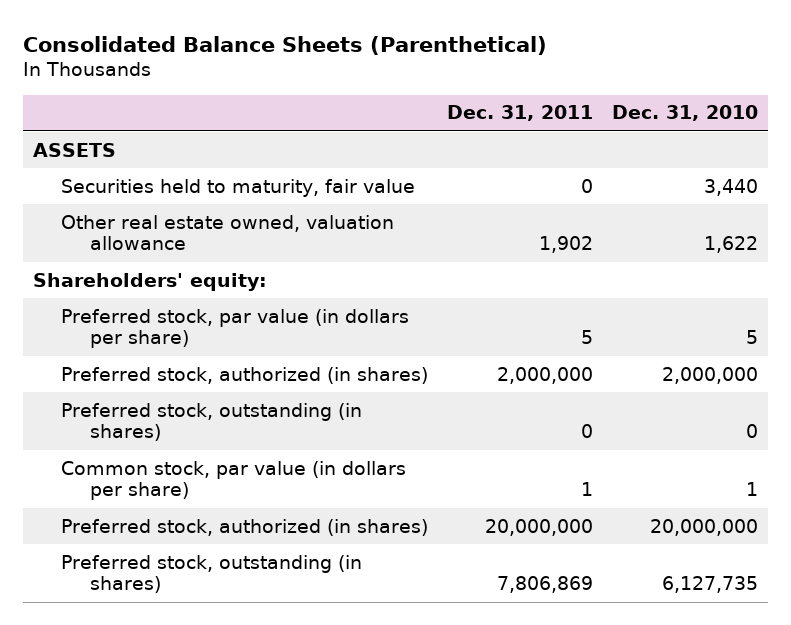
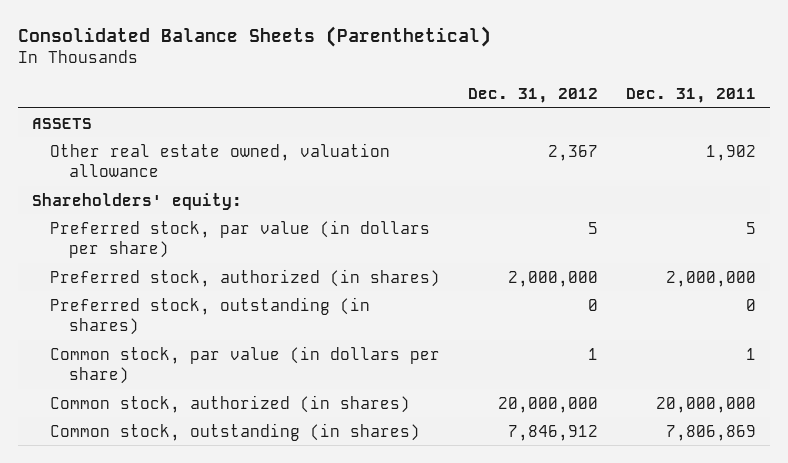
- | Dec. 31, 2011 | Dec. 31, 2010
+ | Dec. 31, 2012 | Dec. 31, 2011
- Securities held to maturity, fair value | 0 | 3,440
- Preferred stock, authorized (in shares) | 20,000,000 | 20,000,000
- Preferred stock, outstanding (in shares) | 7,806,869 | 6,127,735
+ Common stock, authorized (in shares) | 20,000,000 | 20,000,000
+ Common stock, outstanding (in shares) | 7,846,912 | 7,806,869

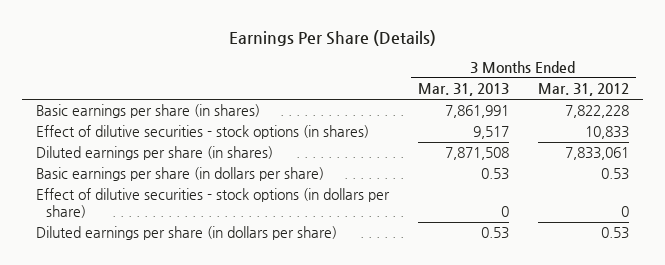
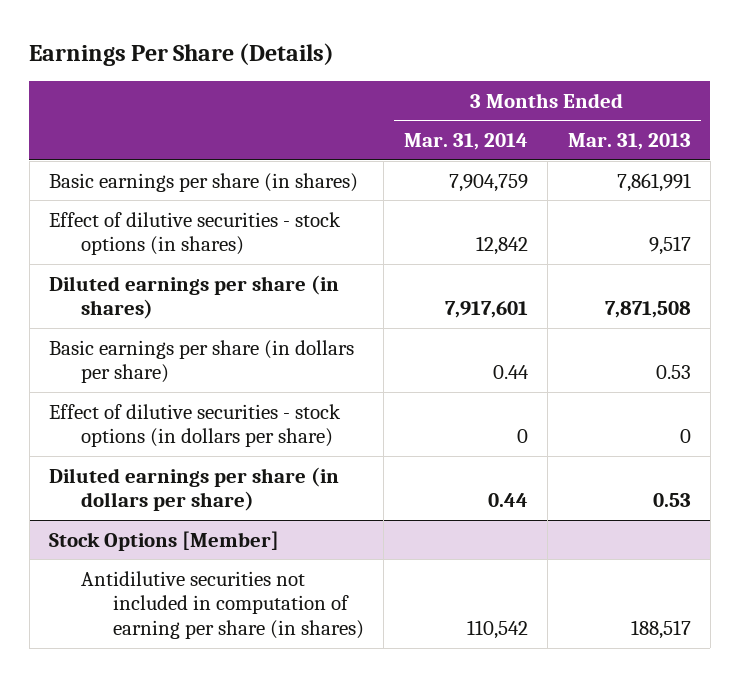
- | 3 Months Ended Mar. 31, 2013 | 3 Months Ended Mar. 31, 2012
+ | 3 Months Ended Mar. 31, 2014 | 3 Months Ended Mar. 31, 2013
+ Stock Options [Member]
+ Antidilutive securities not included in computation of earning per share (in shares) | 110,542 | 188,517

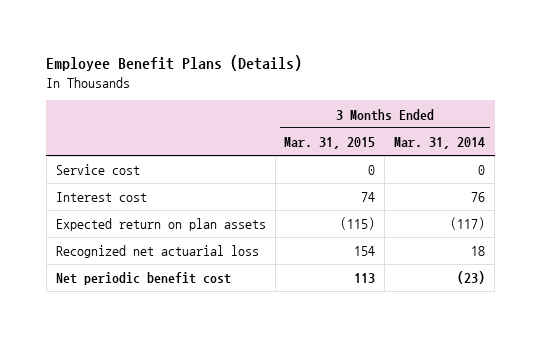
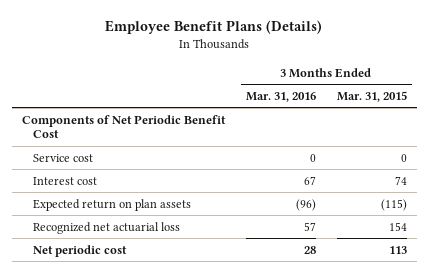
- | 3 Months Ended Mar. 31, 2015 | 3 Months Ended Mar. 31, 2014
+ | 3 Months Ended Mar. 31, 2016 | 3 Months Ended Mar. 31, 2015
+ Components of Net Periodic Benefit Cost
- Net periodic benefit cost | 113 | (23)
+ Net periodic cost | 28 | 113

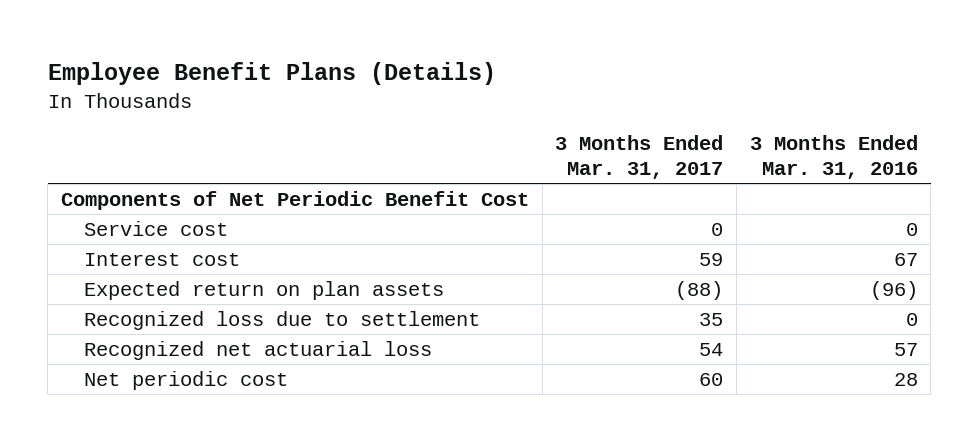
- | 3 Months Ended Mar. 31, 2016 | 3 Months Ended Mar. 31, 2015
+ | 3 Months Ended Mar. 31, 2017 | 3 Months Ended Mar. 31, 2016
+ Recognized loss due to settlement | 35 | 0

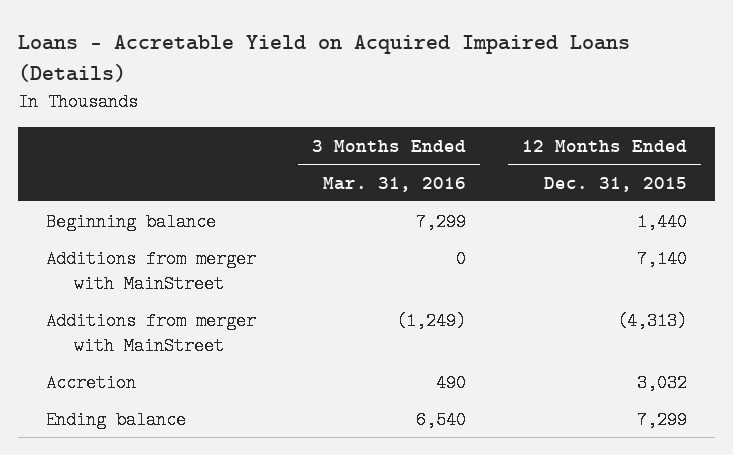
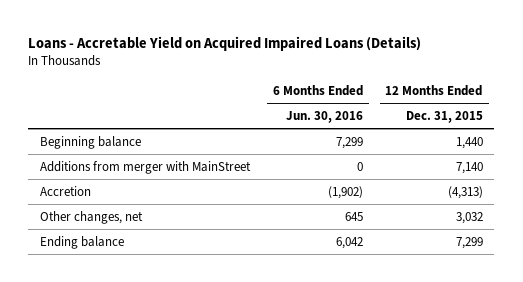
- | 3 Months Ended Mar. 31, 2016 | 12 Months Ended Dec. 31, 2015
+ | 6 Months Ended Jun. 30, 2016 | 12 Months Ended Dec. 31, 2015
- Additions from merger with MainStreet | (1,249) | (4,313)
- Accretion | 490 | 3,032
+ Accretion | (1,902) | (4,313)
+ Other changes, net | 645 | 3,032

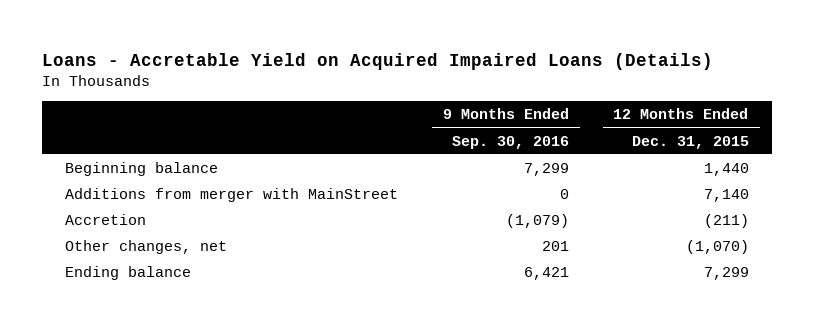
- | 6 Months Ended Jun. 30, 2016 | 12 Months Ended Dec. 31, 2015
+ | 9 Months Ended Sep. 30, 2016 | 12 Months Ended Dec. 31, 2015
- Accretion | (1,902) | (4,313)
- Other changes, net | 645 | 3,032
+ Accretion | (1,079) | (211)
+ Other changes, net | 201 | (1,070)

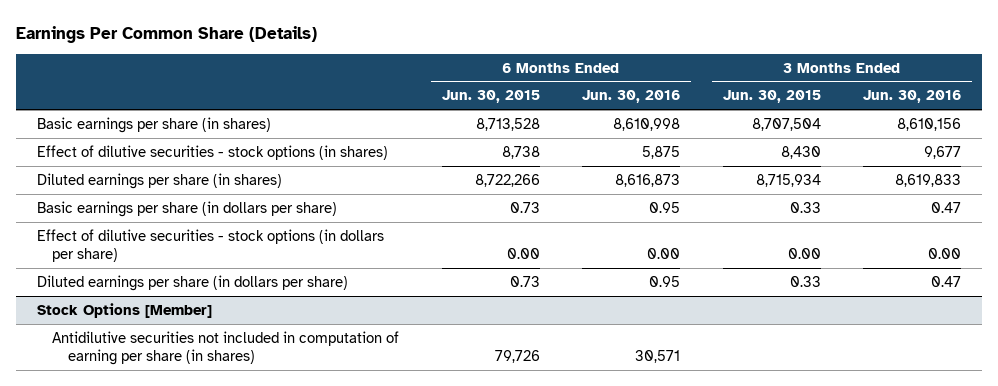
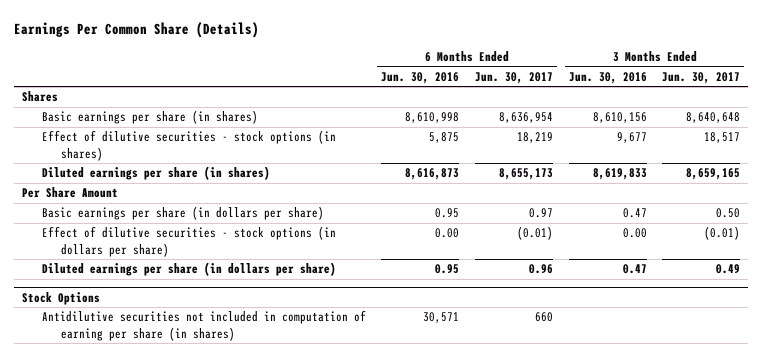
- | 6 Months Ended Jun. 30, 2015 | 6 Months Ended Jun. 30, 2016 | 3 Months Ended Jun. 30, 2015 | 3 Months Ended Jun. 30, 2016
+ | 6 Months Ended Jun. 30, 2016 | 6 Months Ended Jun. 30, 2017 | 3 Months Ended Jun. 30, 2016 | 3 Months Ended Jun. 30, 2017
+ Shares
+ Per Share Amount
- Stock Options [Member]
+ Stock Options

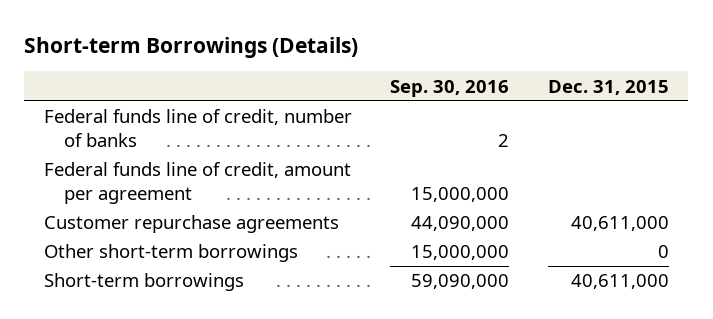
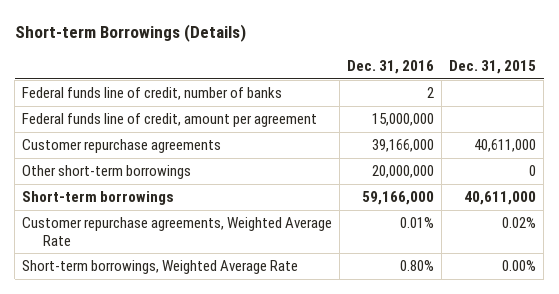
- | Sep. 30, 2016 | Dec. 31, 2015
+ | Dec. 31, 2016 | Dec. 31, 2015
+ Customer repurchase agreements, Weighted Average Rate | 0.01% | 0.02%
+ Short-term borrowings, Weighted Average Rate | 0.80% | 0.00%

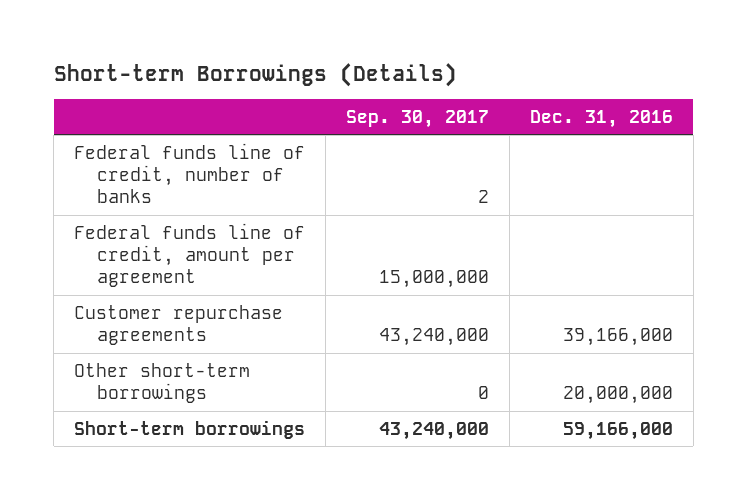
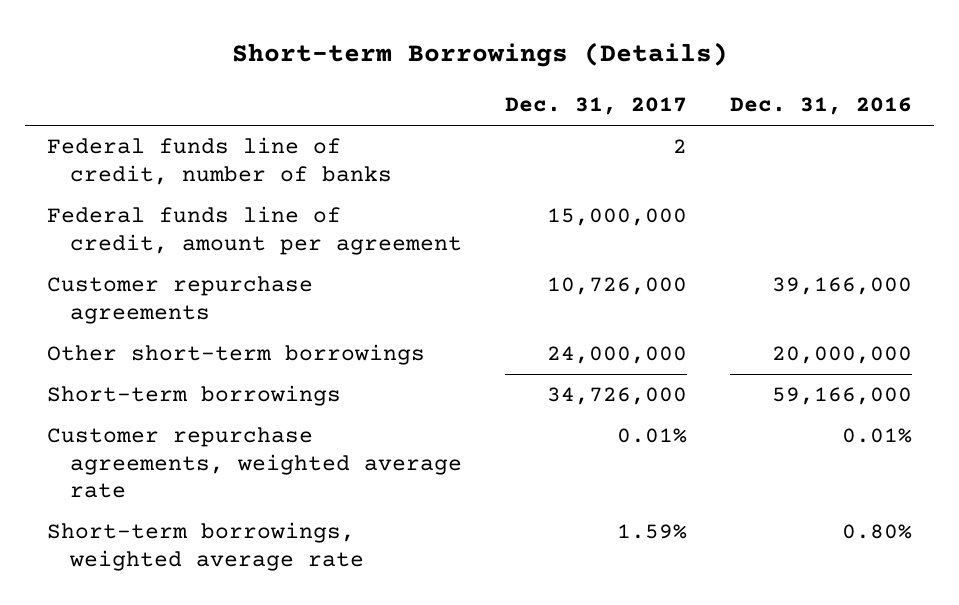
- | Sep. 30, 2017 | Dec. 31, 2016
+ | Dec. 31, 2017 | Dec. 31, 2016
+ Customer repurchase agreements, weighted average rate | 0.01% | 0.01%
+ Short-term borrowings, weighted average rate | 1.59% | 0.80%

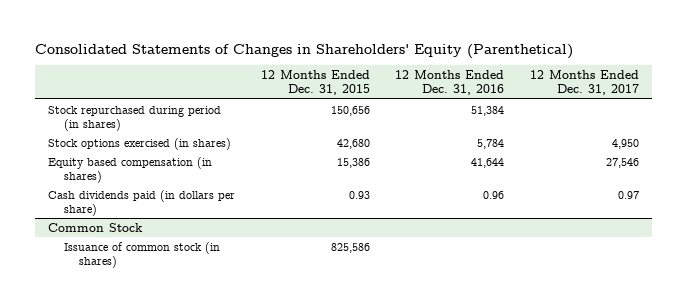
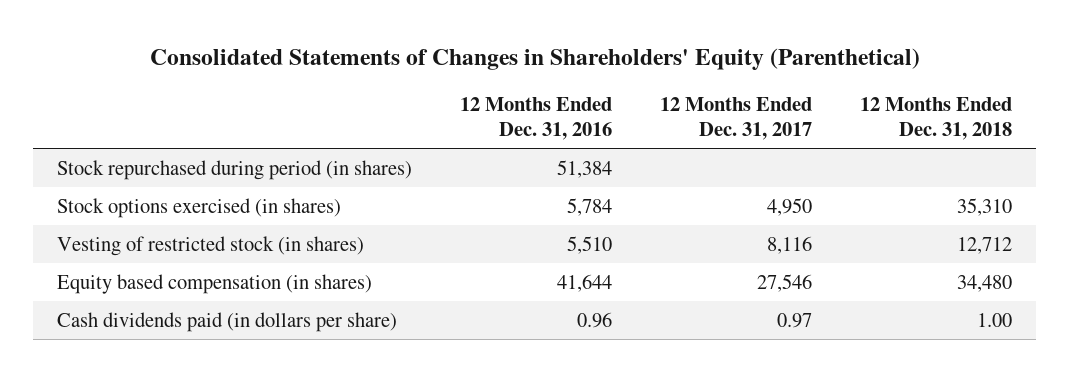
- | 12 Months Ended Dec. 31, 2015 | 12 Months Ended Dec. 31, 2016 | 12 Months Ended Dec. 31, 2017
+ | 12 Months Ended Dec. 31, 2016 | 12 Months Ended Dec. 31, 2017 | 12 Months Ended Dec. 31, 2018
+ Vesting of restricted stock (in shares) | 5,510 | 8,116 | 12,712
- Common Stock
- Issuance of common stock (in shares) | 825,586 | |

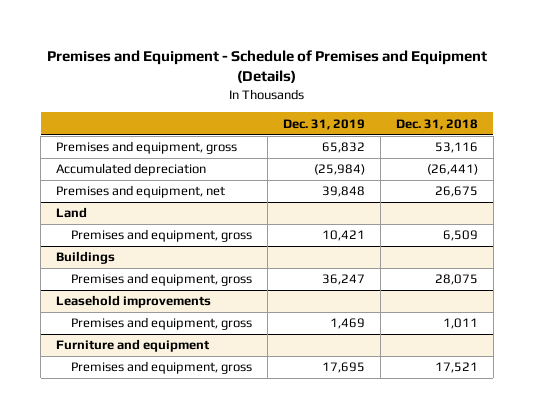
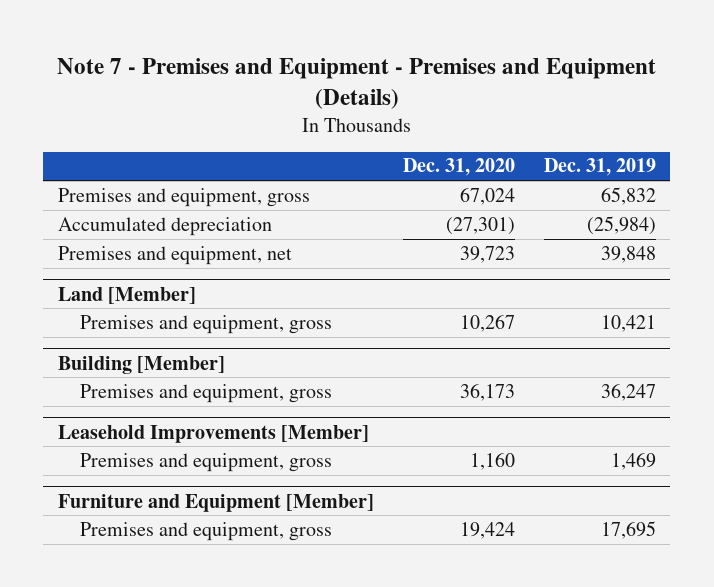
- Premises and Equipment - Schedule of Premises and Equipment (Details)
+ Note 7 - Premises and Equipment - Premises and Equipment (Details)
- | Dec. 31, 2019 | Dec. 31, 2018
+ | Dec. 31, 2020 | Dec. 31, 2019
- Land
+ Land [Member]
- Buildings
+ Building [Member]
- Leasehold improvements
+ Leasehold Improvements [Member]
- Furniture and equipment
+ Furniture and Equipment [Member]

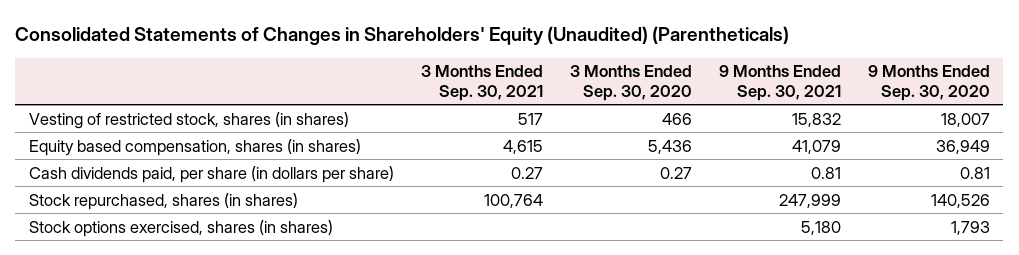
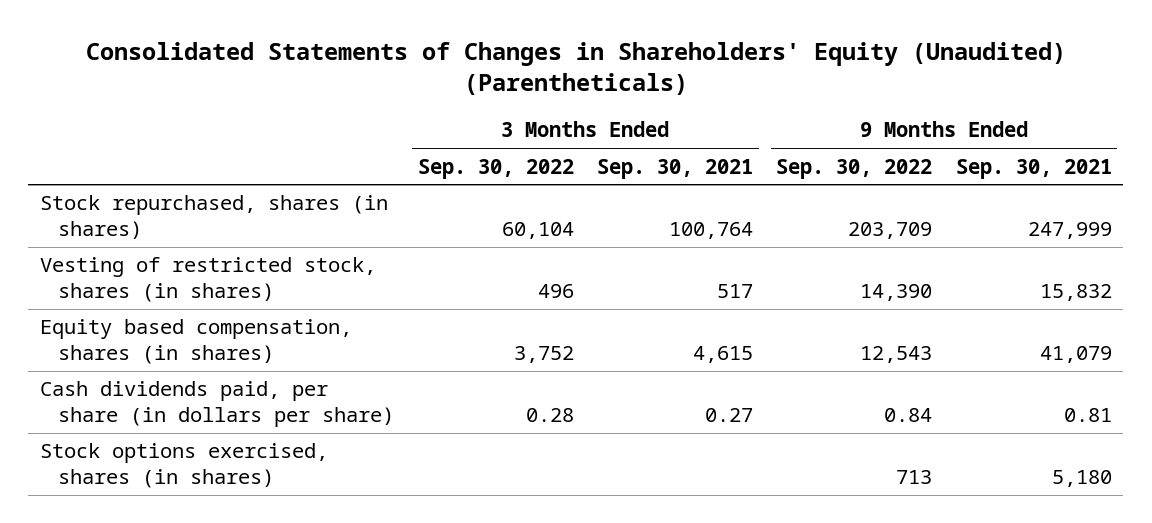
- | 3 Months Ended Sep. 30, 2021 | 3 Months Ended Sep. 30, 2020 | 9 Months Ended Sep. 30, 2021 | 9 Months Ended Sep. 30, 2020
+ | 3 Months Ended Sep. 30, 2022 | 3 Months Ended Sep. 30, 2021 | 9 Months Ended Sep. 30, 2022 | 9 Months Ended Sep. 30, 2021
moved up: Stock repurchased, shares (in shares) | 60,104 | 100,764 | 203,709 | 247,999

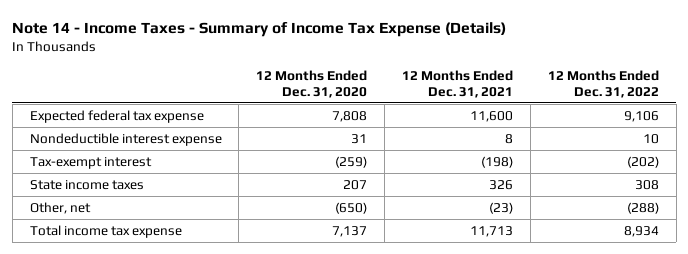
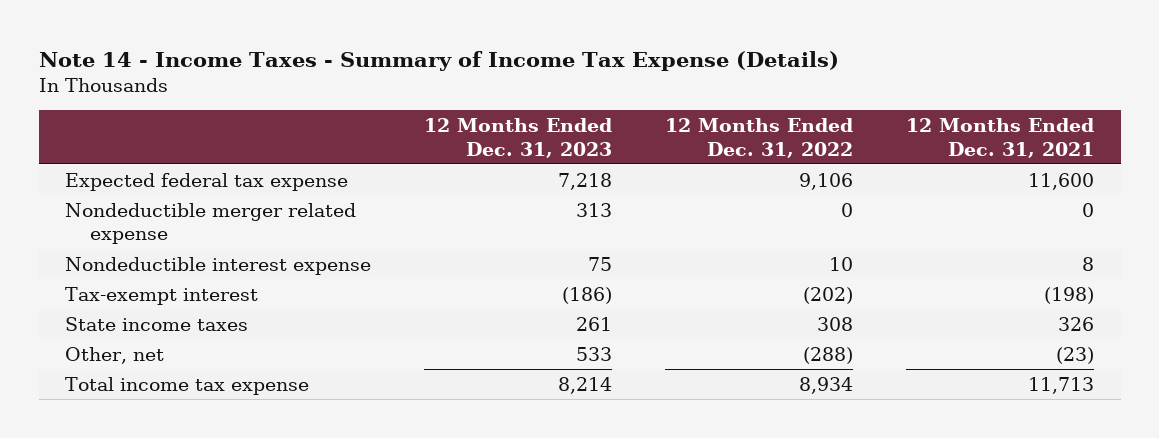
- | 12 Months Ended Dec. 31, 2020 | 12 Months Ended Dec. 31, 2021 | 12 Months Ended Dec. 31, 2022
+ | 12 Months Ended Dec. 31, 2023 | 12 Months Ended Dec. 31, 2022 | 12 Months Ended Dec. 31, 2021
+ Nondeductible merger related expense | 313 | 0 | 0

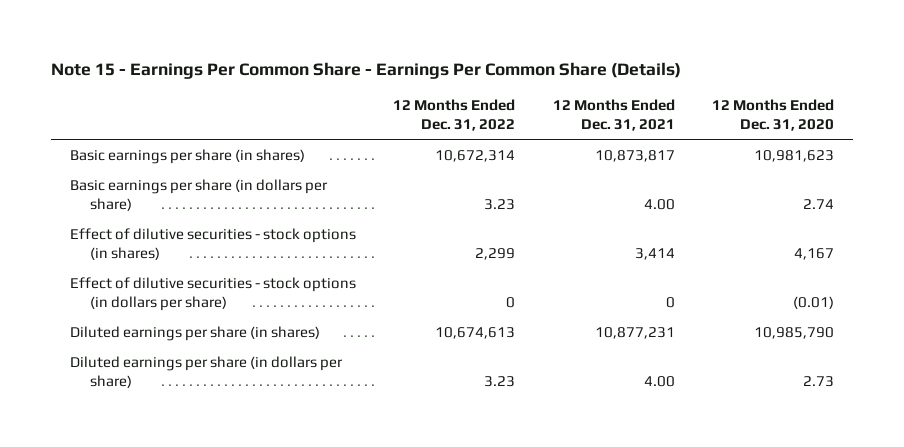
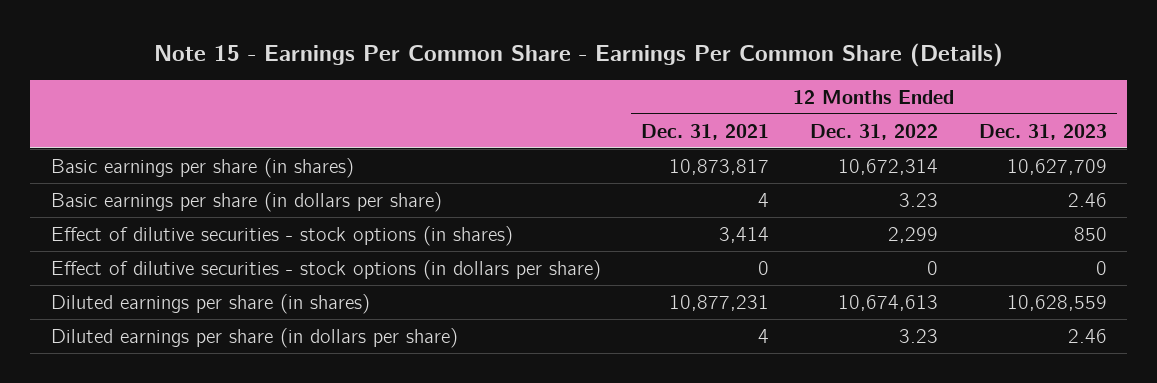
- | 12 Months Ended Dec. 31, 2022 | 12 Months Ended Dec. 31, 2021 | 12 Months Ended Dec. 31, 2020
+ | 12 Months Ended Dec. 31, 2021 | 12 Months Ended Dec. 31, 2022 | 12 Months Ended Dec. 31, 2023
- Basic earnings per share (in dollars per share) | 3.23 | 4.00 | 2.74
+ Basic earnings per share (in dollars per share) | 4 | 3.23 | 2.46
- Diluted earnings per share (in dollars per share) | 3.23 | 4.00 | 2.73
+ Diluted earnings per share (in dollars per share) | 4 | 3.23 | 2.46

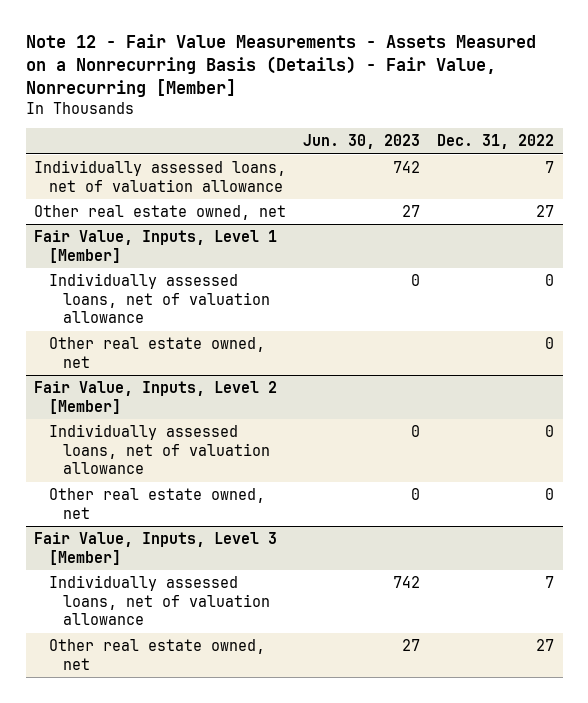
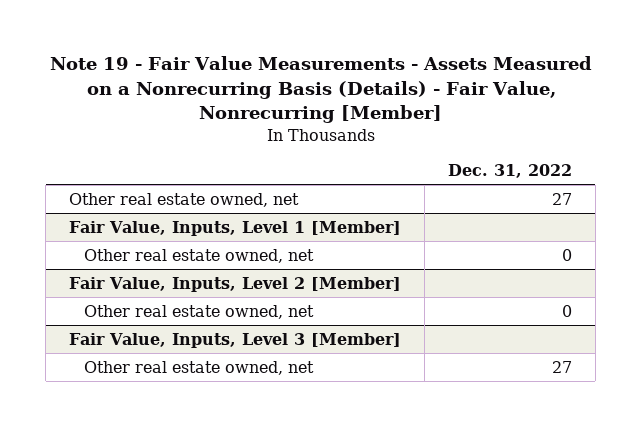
- Note 12 - Fair Value Measurements - Assets Measured on a Nonrecurring Basis (Details) - Fair Value, Nonrecurring [Member]
+ Note 19 - Fair Value Measurements - Assets Measured on a Nonrecurring Basis (Details) - Fair Value, Nonrecurring [Member]
- | Jun. 30, 2023 | Dec. 31, 2022
+ | Dec. 31, 2022
- Individually assessed loans, net of valuation allowance | 742 | 7
@ Fair Value, Inputs, Level 1 [Member]
- Individually assessed loans, net of valuation allowance | 0 | 0
@ Fair Value, Inputs, Level 2 [Member]
- Individually assessed loans, net of valuation allowance | 0 | 0
@ Fair Value, Inputs, Level 3 [Member]
- Individually assessed loans, net of valuation allowance | 742 | 7

